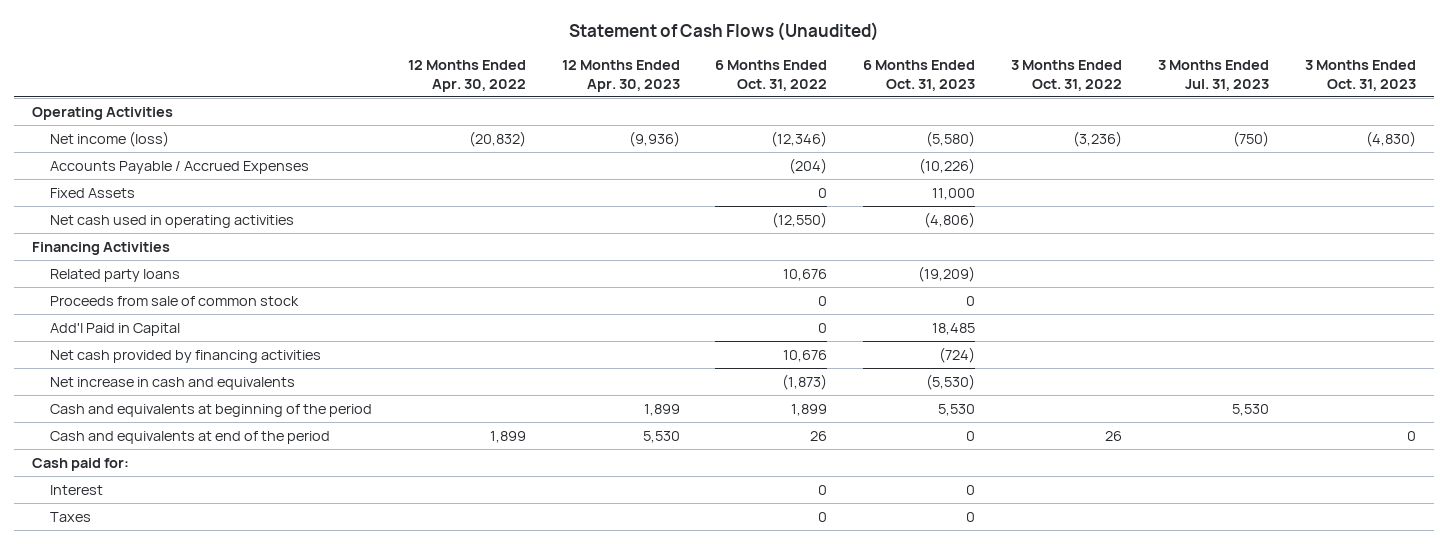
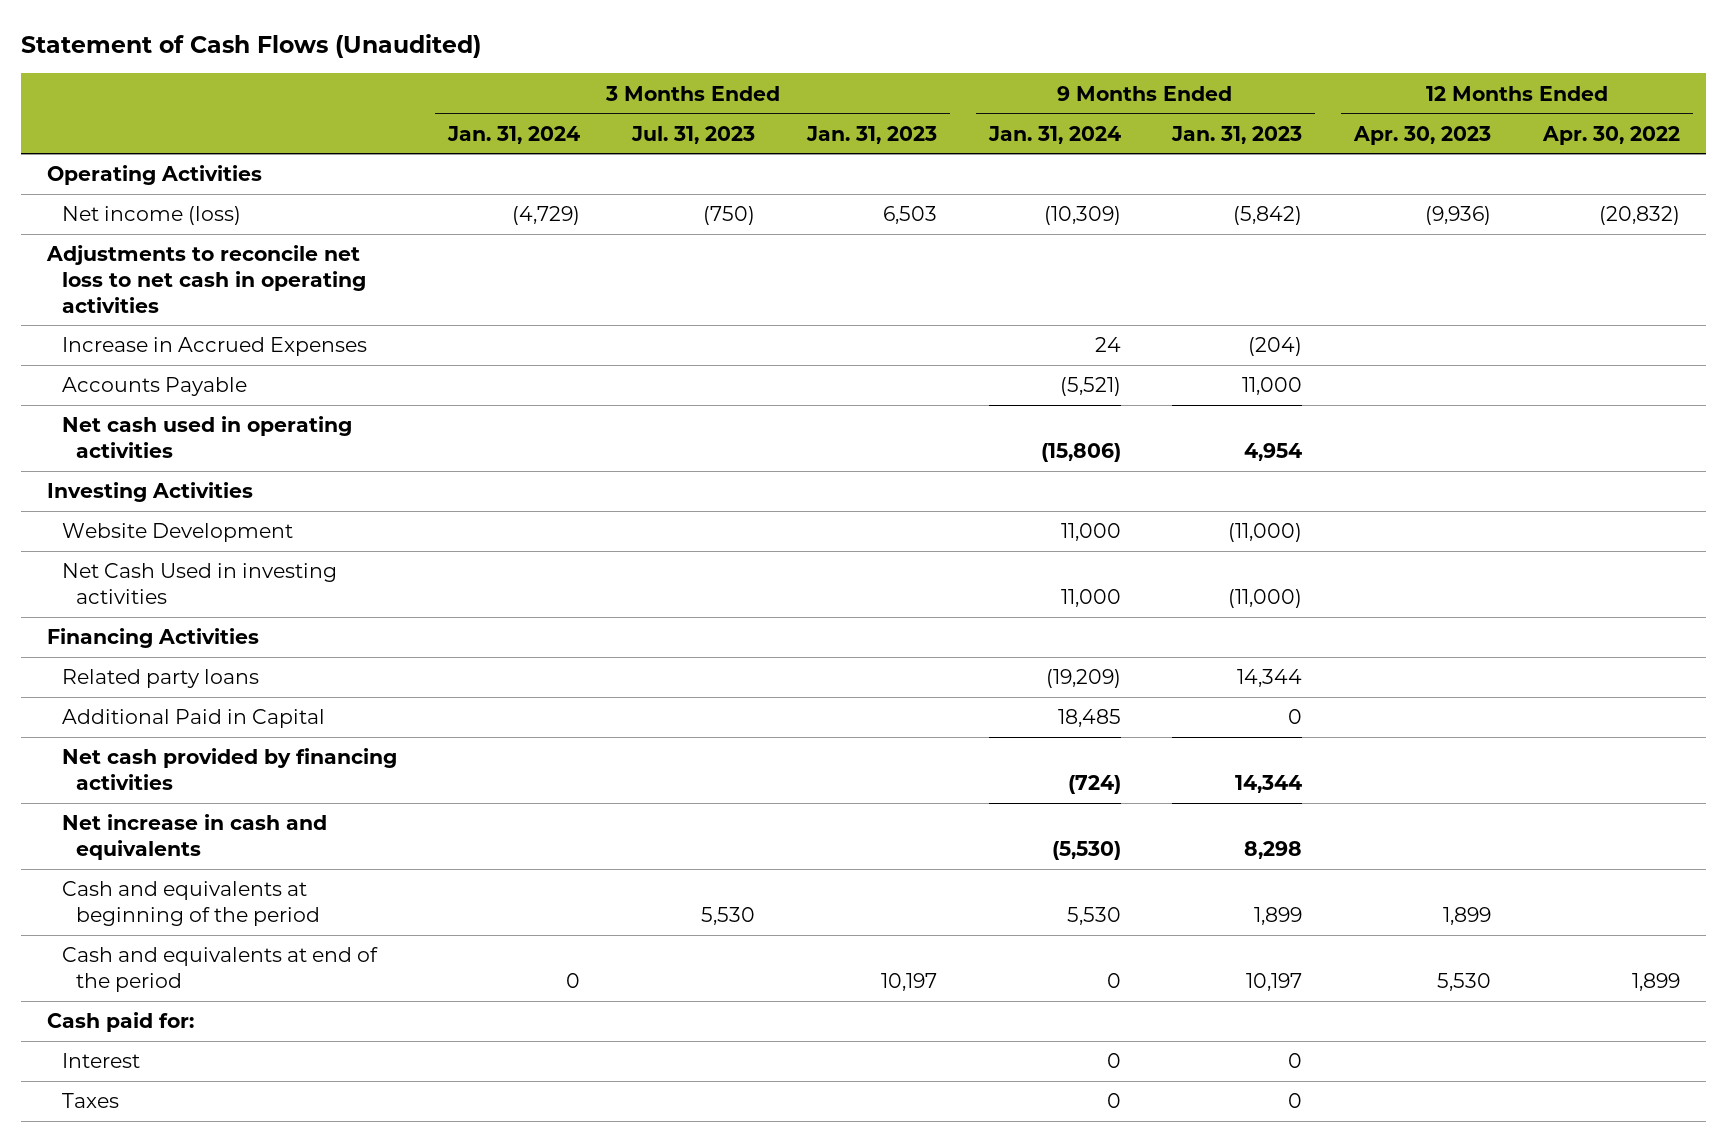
- | 12 Months Ended Apr. 30, 2022 | 12 Months Ended Apr. 30, 2023 | 6 Months Ended Oct. 31, 2022 | 6 Months Ended Oct. 31, 2023 | 3 Months Ended Oct. 31, 2022 | 3 Months Ended Jul. 31, 2023 | 3 Months Ended Oct. 31, 2023
+ | 3 Months Ended Jan. 31, 2024 | 3 Months Ended Jul. 31, 2023 | 3 Months Ended Jan. 31, 2023 | 9 Months Ended Jan. 31, 2024 | 9 Months Ended Jan. 31, 2023 | 12 Months Ended Apr. 30, 2023 | 12 Months Ended Apr. 30, 2022
- Accounts Payable / Accrued Expenses | | | (204) | (10,226) | | |
- Fixed Assets | | | 0 | 11,000 | | |
+ Adjustments to reconcile net loss to net cash in operating activities
+ Increase in Accrued Expenses | | | | 24 | (204) | |
+ Accounts Payable | | | | (5,521) | 11,000 | |
+ Investing Activities
+ Website Development | | | | 11,000 | (11,000) | |
+ Net Cash Used in investing activities | | | | 11,000 | (11,000) | |
- Proceeds from sale of common stock | | | 0 | 0 | | |
- Add'l Paid in Capital | | | 0 | 18,485 | | |
+ Additional Paid in Capital | | | | 18,485 | 0 | |

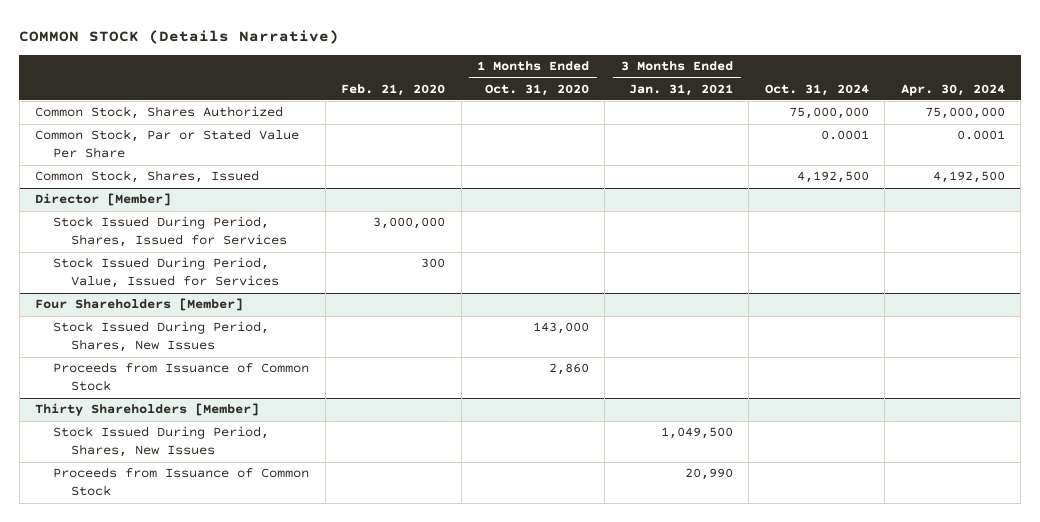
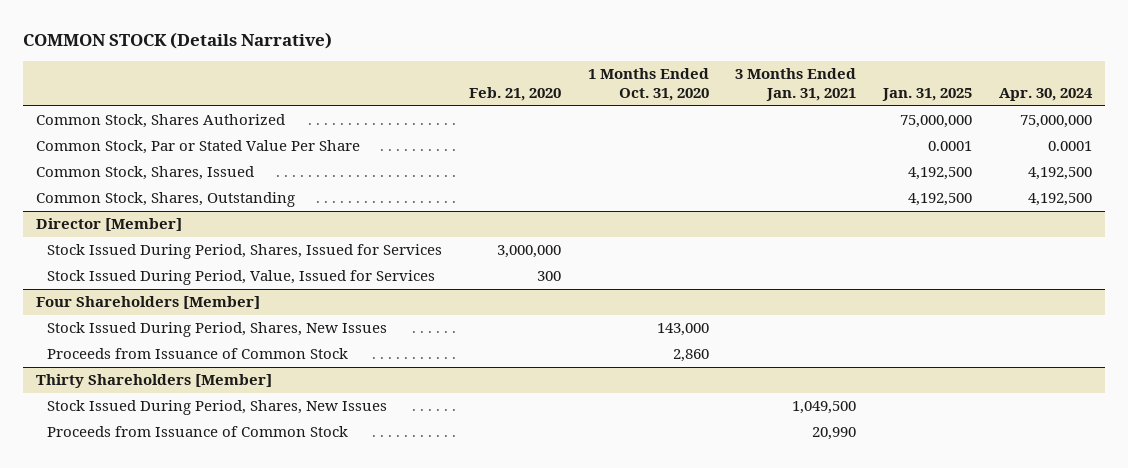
- | Feb. 21, 2020 | 1 Months Ended Oct. 31, 2020 | 3 Months Ended Jan. 31, 2021 | Oct. 31, 2024 | Apr. 30, 2024
+ | Feb. 21, 2020 | 1 Months Ended Oct. 31, 2020 | 3 Months Ended Jan. 31, 2021 | Jan. 31, 2025 | Apr. 30, 2024
+ Common Stock, Shares, Outstanding | | | | 4,192,500 | 4,192,500

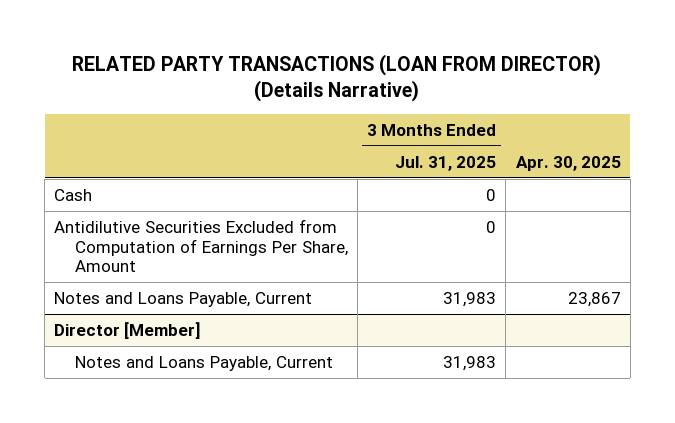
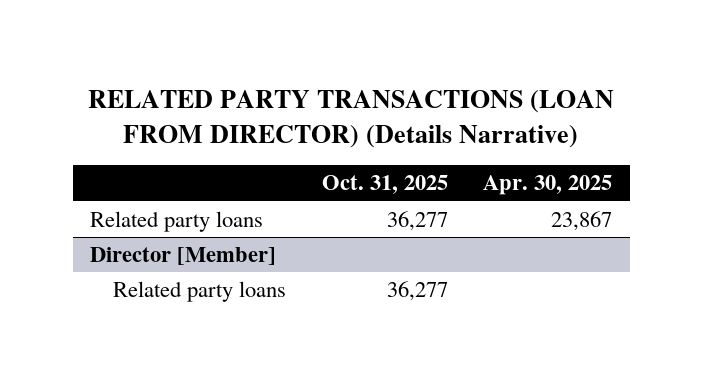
- | 3 Months Ended Jul. 31, 2025 | Apr. 30, 2025
+ | Oct. 31, 2025 | Apr. 30, 2025
- Cash | 0 |
- Antidilutive Securities Excluded from Computation of Earnings Per Share, Amount | 0 |
- Notes and Loans Payable, Current | 31,983 | 23,867
+ Related party loans | 36,277 | 23,867
@ Director [Member]
- Notes and Loans Payable, Current | 31,983 |
+ Related party loans | 36,277 |

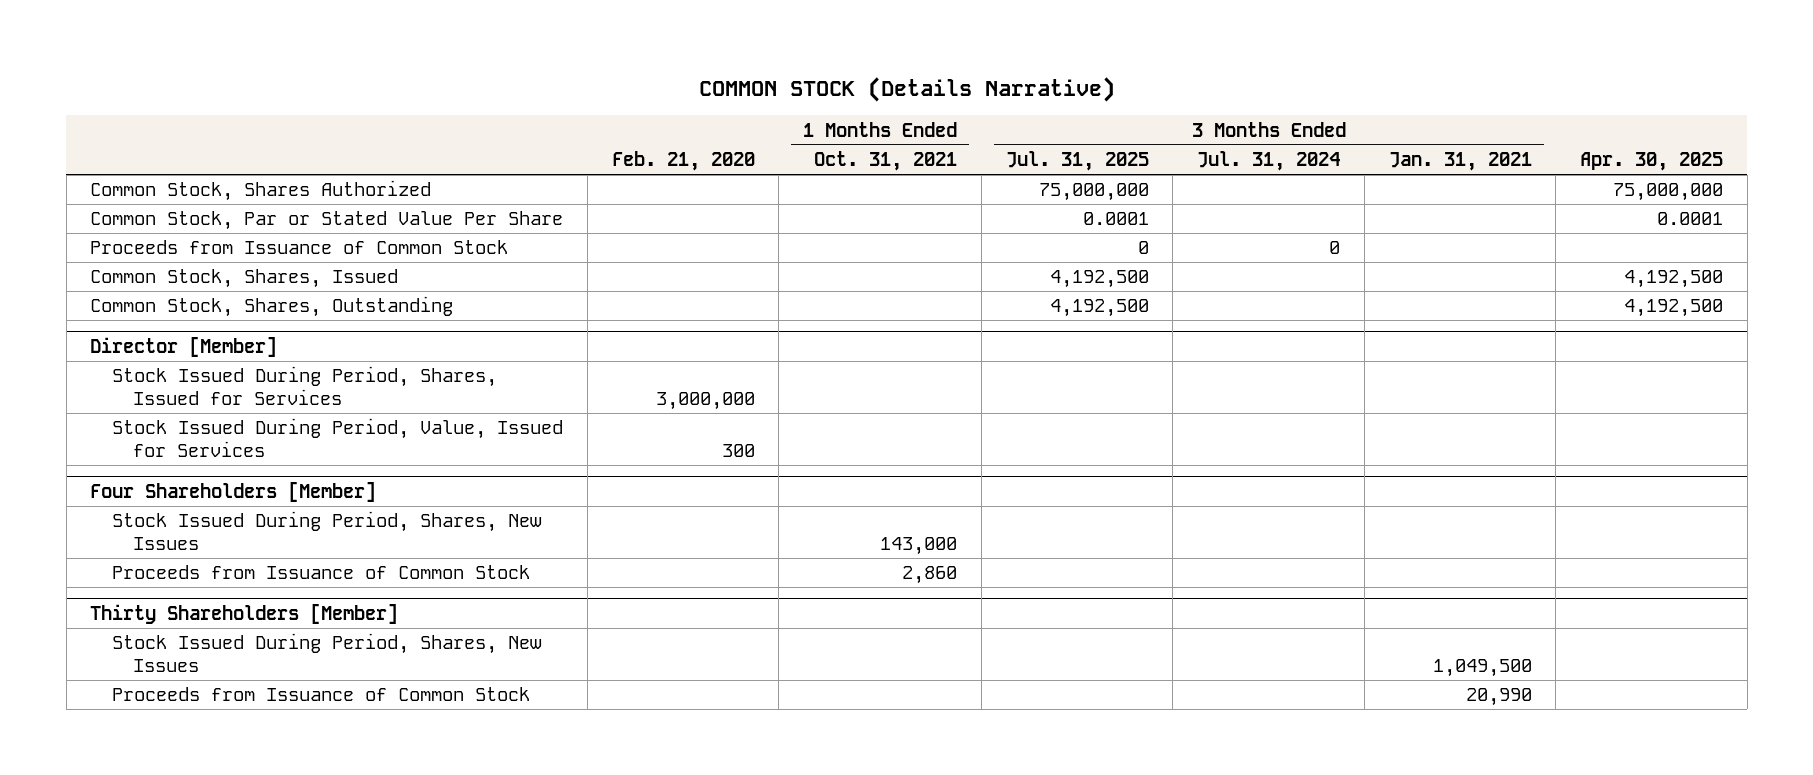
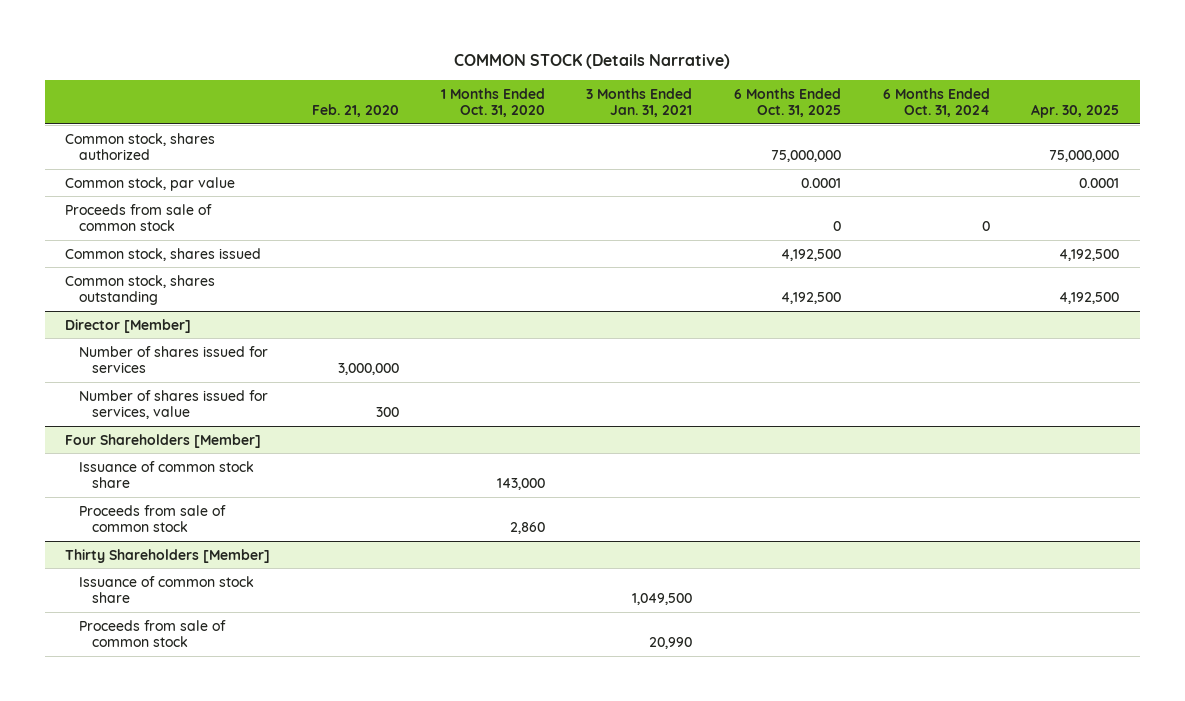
- | Feb. 21, 2020 | 1 Months Ended Oct. 31, 2021 | 3 Months Ended Jul. 31, 2025 | 3 Months Ended Jul. 31, 2024 | 3 Months Ended Jan. 31, 2021 | Apr. 30, 2025
+ | Feb. 21, 2020 | 1 Months Ended Oct. 31, 2020 | 3 Months Ended Jan. 31, 2021 | 6 Months Ended Oct. 31, 2025 | 6 Months Ended Oct. 31, 2024 | Apr. 30, 2025
- Common Stock, Shares Authorized | | | 75,000,000 | | | 75,000,000
- Common Stock, Par or Stated Value Per Share | | | 0.0001 | | | 0.0001
- Proceeds from Issuance of Common Stock | | | 0 | 0 | |
- Common Stock, Shares, Issued | | | 4,192,500 | | | 4,192,500
- Common Stock, Shares, Outstanding | | | 4,192,500 | | | 4,192,500
+ Common stock, shares authorized | | | | 75,000,000 | | 75,000,000
+ Common stock, par value | | | | 0.0001 | | 0.0001
+ Proceeds from sale of common stock | | | | 0 | 0 |
+ Common stock, shares issued | | | | 4,192,500 | | 4,192,500
+ Common stock, shares outstanding | | | | 4,192,500 | | 4,192,500
@ Director [Member]
- Stock Issued During Period, Shares, Issued for Services | 3,000,000 | | | | |
- Stock Issued During Period, Value, Issued for Services | 300 | | | | |
+ Number of shares issued for services | 3,000,000 | | | | |
+ Number of shares issued for services, value | 300 | | | | |
@ Four Shareholders [Member]
- Stock Issued During Period, Shares, New Issues | | 143,000 | | | |
- Proceeds from Issuance of Common Stock | | 2,860 | | | |
+ Issuance of common stock share | | 143,000 | | | |
+ Proceeds from sale of common stock | | 2,860 | | | |
@ Thirty Shareholders [Member]
- Stock Issued During Period, Shares, New Issues | | | | | 1,049,500 |
- Proceeds from Issuance of Common Stock | | | | | 20,990 |
+ Issuance of common stock share | | | 1,049,500 | | |
+ Proceeds from sale of common stock | | | 20,990 | | |

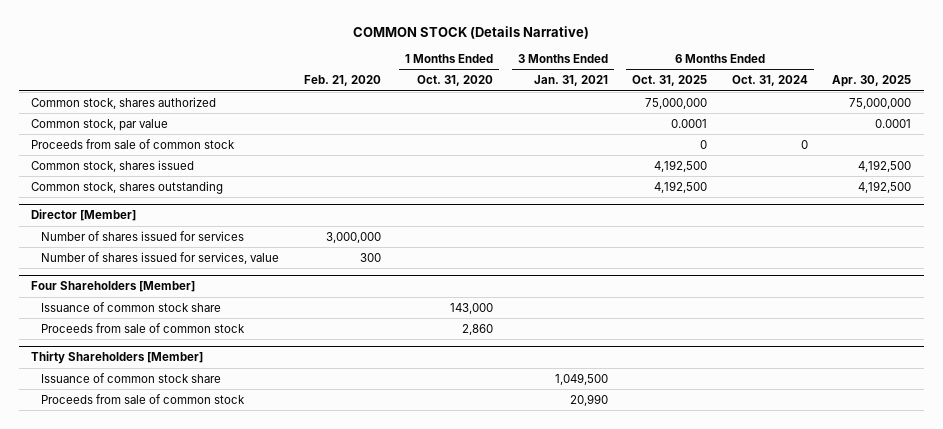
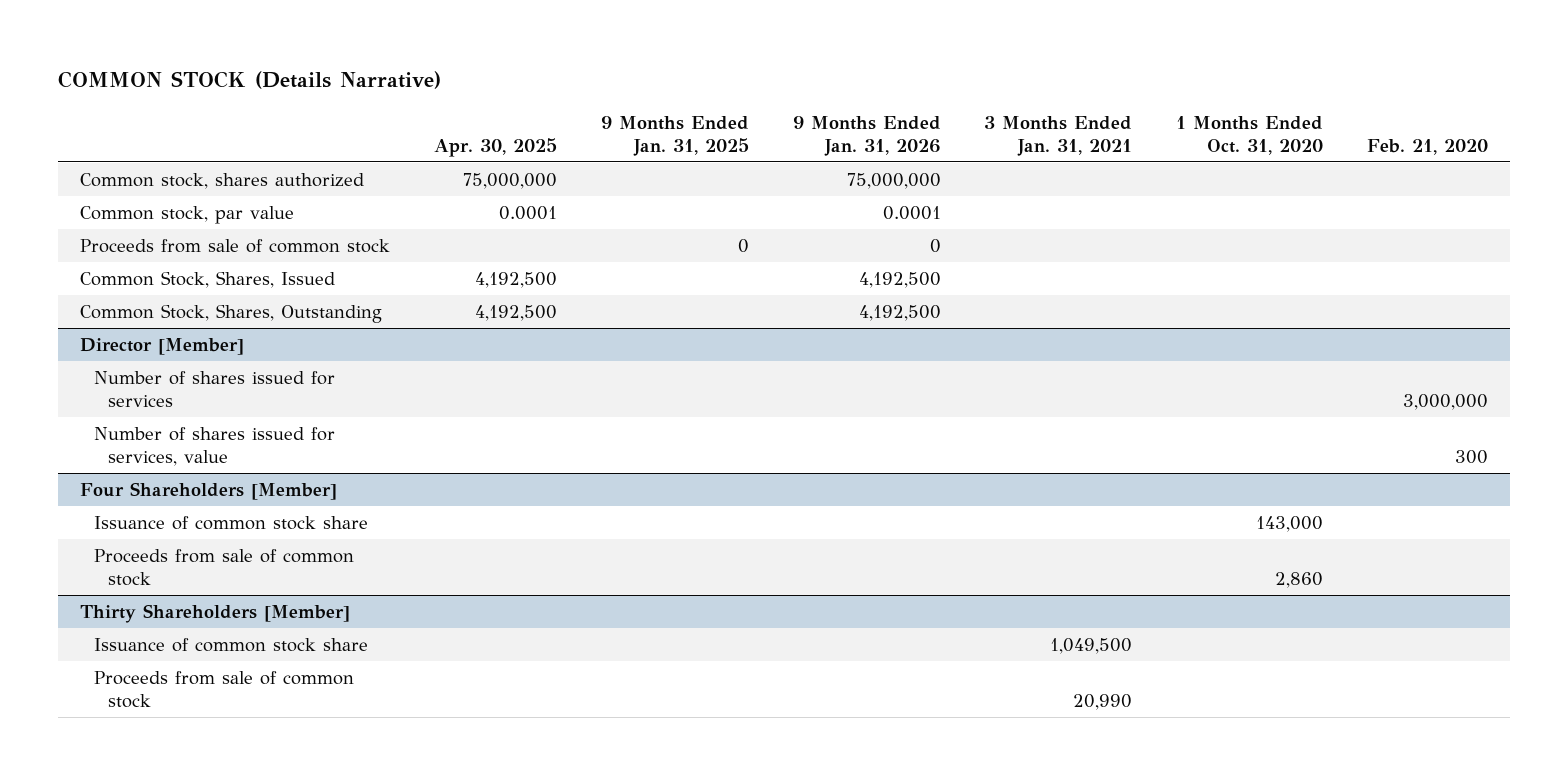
- | Feb. 21, 2020 | 1 Months Ended Oct. 31, 2020 | 3 Months Ended Jan. 31, 2021 | 6 Months Ended Oct. 31, 2025 | 6 Months Ended Oct. 31, 2024 | Apr. 30, 2025
+ | Apr. 30, 2025 | 9 Months Ended Jan. 31, 2025 | 9 Months Ended Jan. 31, 2026 | 3 Months Ended Jan. 31, 2021 | 1 Months Ended Oct. 31, 2020 | Feb. 21, 2020
- Common stock, shares issued | | | | 4,192,500 | | 4,192,500
- Common stock, shares outstanding | | | | 4,192,500 | | 4,192,500
+ Common Stock, Shares, Issued | 4,192,500 | | 4,192,500 | | |
+ Common Stock, Shares, Outstanding | 4,192,500 | | 4,192,500 | | |

